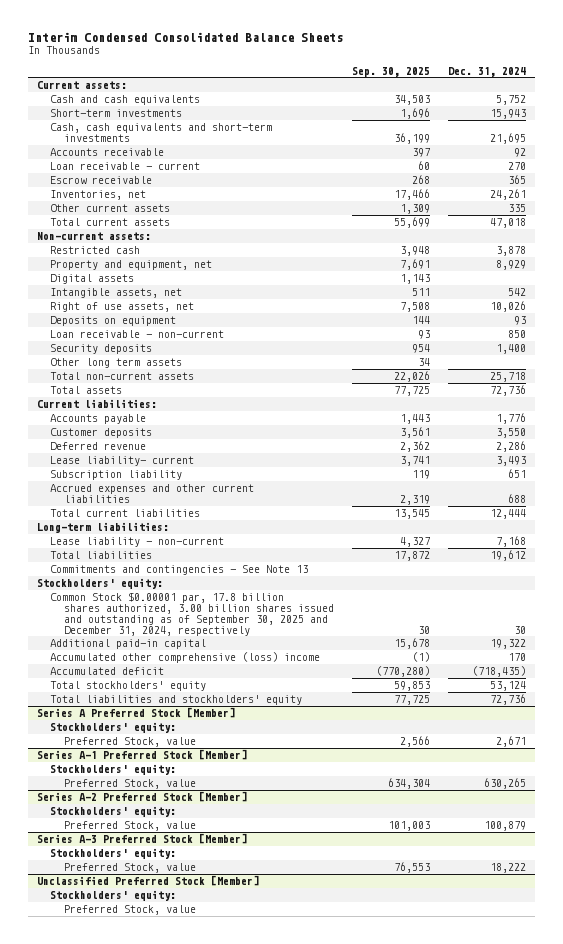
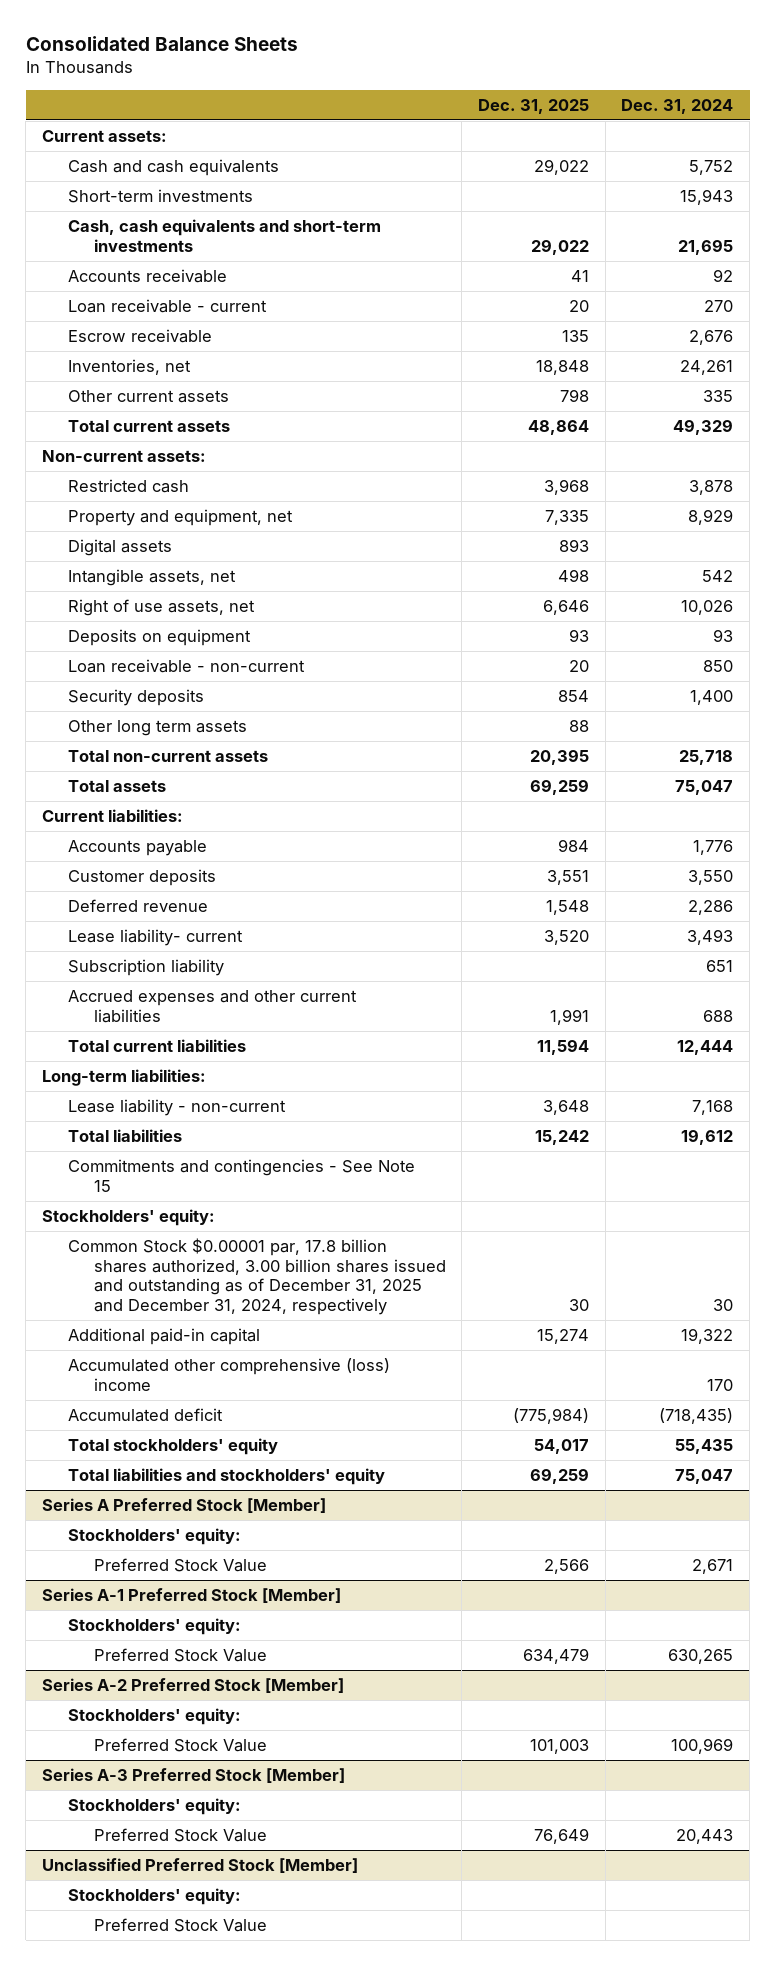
- Interim Condensed Consolidated Balance Sheets
+ Consolidated Balance Sheets
- | Sep. 30, 2025 | Dec. 31, 2024
+ | Dec. 31, 2025 | Dec. 31, 2024
- Escrow receivable | 268 | 365
+ Escrow receivable | 135 | 2,676
- Total current assets | 55,699 | 47,018
+ Total current assets | 48,864 | 49,329
- Total assets | 77,725 | 72,736
+ Total assets | 69,259 | 75,047
- Commitments and contingencies - See Note 13
+ Commitments and contingencies - See Note 15
- Common Stock $0.00001 par, 17.8 billion shares authorized, 3.00 billion shares issued and outstanding as of September 30, 2025 and December 31, 2024, respectively | 30 | 30
+ Common Stock $0.00001 par, 17.8 billion shares authorized, 3.00 billion shares issued and outstanding as of December 31, 2025 and December 31, 2024, respectively | 30 | 30
- Total stockholders' equity | 59,853 | 53,124
- Total liabilities and stockholders' equity | 77,725 | 72,736
+ Total stockholders' equity | 54,017 | 55,435
+ Total liabilities and stockholders' equity | 69,259 | 75,047
@ Series A Preferred Stock [Member]
- Preferred Stock, value | 2,566 | 2,671
+ Preferred Stock Value | 2,566 | 2,671
@ Series A-1 Preferred Stock [Member]
- Preferred Stock, value | 634,304 | 630,265
+ Preferred Stock Value | 634,479 | 630,265
@ Series A-2 Preferred Stock [Member]
- Preferred Stock, value | 101,003 | 100,879
+ Preferred Stock Value | 101,003 | 100,969
@ Series A-3 Preferred Stock [Member]
- Preferred Stock, value | 76,553 | 18,222
+ Preferred Stock Value | 76,649 | 20,443
@ Unclassified Preferred Stock [Member]
- Preferred Stock, value
+ Preferred Stock Value

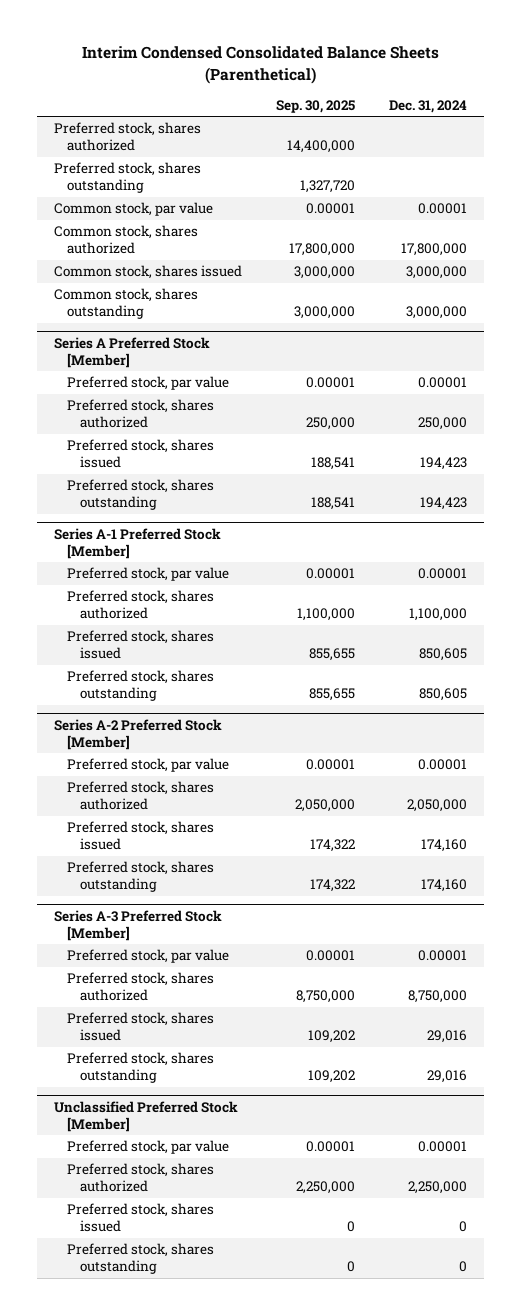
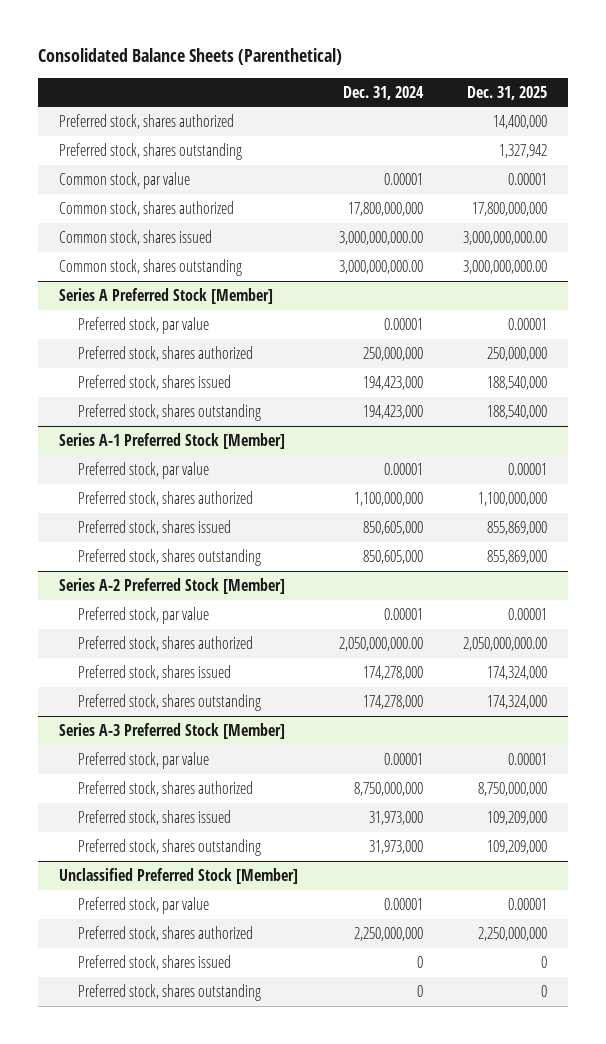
- Interim Condensed Consolidated Balance Sheets (Parenthetical)
+ Consolidated Balance Sheets (Parenthetical)
- | Sep. 30, 2025 | Dec. 31, 2024
+ | Dec. 31, 2024 | Dec. 31, 2025
- Common stock, shares authorized | 17,800,000 | 17,800,000
- Common stock, shares issued | 3,000,000 | 3,000,000
- Common stock, shares outstanding | 3,000,000 | 3,000,000
+ Common stock, shares authorized | 17,800,000,000 | 17,800,000,000
+ Common stock, shares issued | 3,000,000,000.00 | 3,000,000,000.00
+ Common stock, shares outstanding | 3,000,000,000.00 | 3,000,000,000.00
@ Series A Preferred Stock [Member]
- Preferred stock, shares authorized | 250,000 | 250,000
- Preferred stock, shares issued | 188,541 | 194,423
- Preferred stock, shares outstanding | 188,541 | 194,423
+ Preferred stock, shares authorized | 250,000,000 | 250,000,000
+ Preferred stock, shares issued | 194,423,000 | 188,540,000
+ Preferred stock, shares outstanding | 194,423,000 | 188,540,000
@ Series A-1 Preferred Stock [Member]
- Preferred stock, shares authorized | 1,100,000 | 1,100,000
- Preferred stock, shares issued | 855,655 | 850,605
- Preferred stock, shares outstanding | 855,655 | 850,605
+ Preferred stock, shares authorized | 1,100,000,000 | 1,100,000,000
+ Preferred stock, shares issued | 850,605,000 | 855,869,000
+ Preferred stock, shares outstanding | 850,605,000 | 855,869,000
@ Series A-2 Preferred Stock [Member]
- Preferred stock, shares authorized | 2,050,000 | 2,050,000
- Preferred stock, shares issued | 174,322 | 174,160
- Preferred stock, shares outstanding | 174,322 | 174,160
+ Preferred stock, shares authorized | 2,050,000,000.00 | 2,050,000,000.00
+ Preferred stock, shares issued | 174,278,000 | 174,324,000
+ Preferred stock, shares outstanding | 174,278,000 | 174,324,000
@ Series A-3 Preferred Stock [Member]
- Preferred stock, shares authorized | 8,750,000 | 8,750,000
- Preferred stock, shares issued | 109,202 | 29,016
- Preferred stock, shares outstanding | 109,202 | 29,016
+ Preferred stock, shares authorized | 8,750,000,000 | 8,750,000,000
+ Preferred stock, shares issued | 31,973,000 | 109,209,000
+ Preferred stock, shares outstanding | 31,973,000 | 109,209,000
@ Unclassified Preferred Stock [Member]
- Preferred stock, shares authorized | 2,250,000 | 2,250,000
+ Preferred stock, shares authorized | 2,250,000,000 | 2,250,000,000

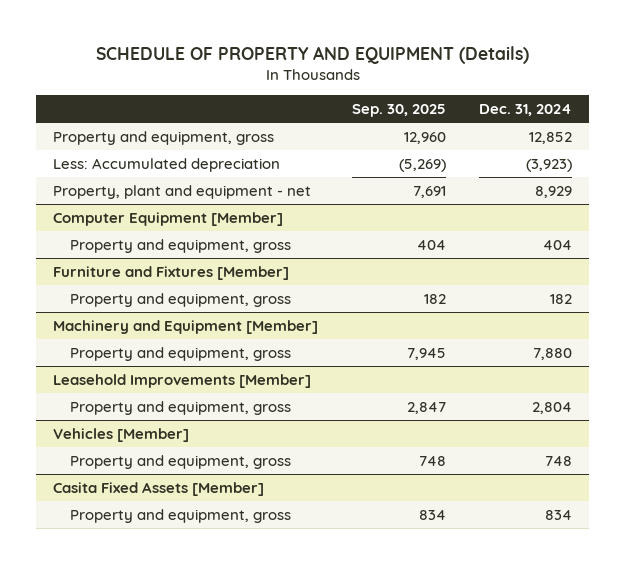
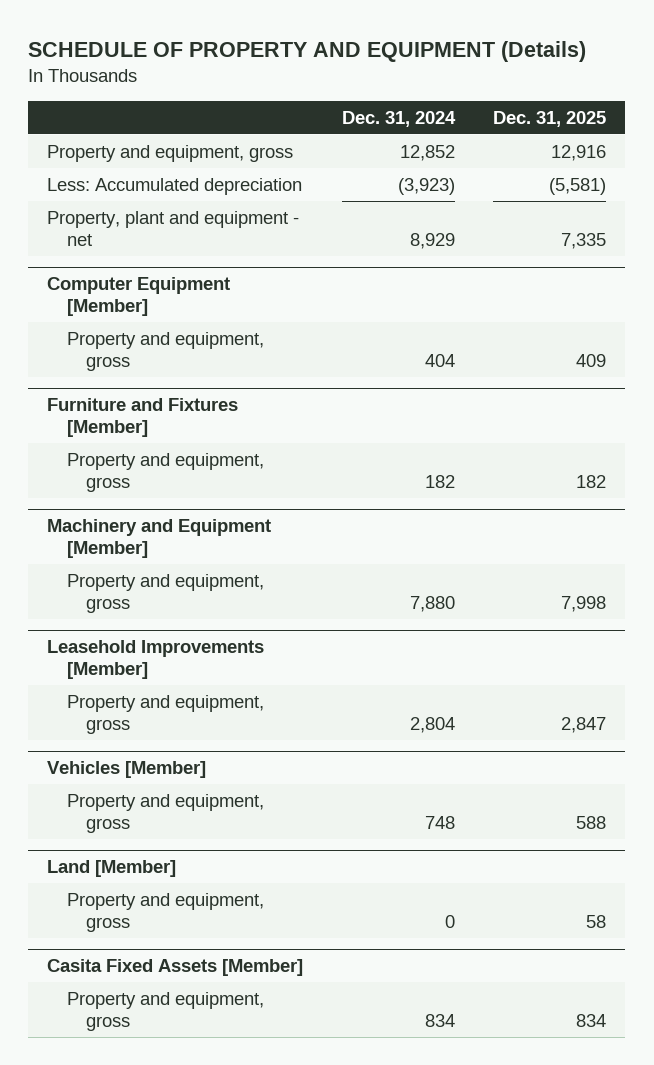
- | Sep. 30, 2025 | Dec. 31, 2024
+ | Dec. 31, 2024 | Dec. 31, 2025
+ Land [Member]
+ Property and equipment, gross | 0 | 58

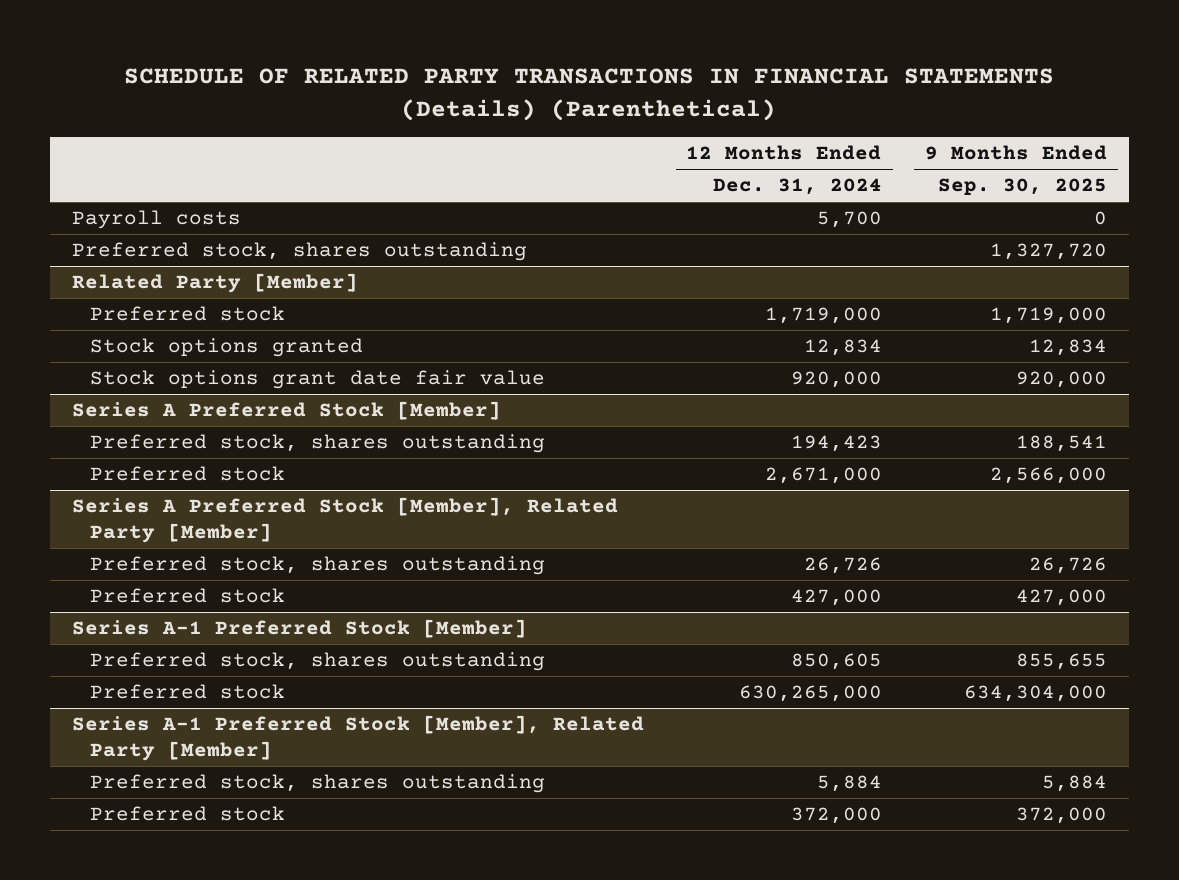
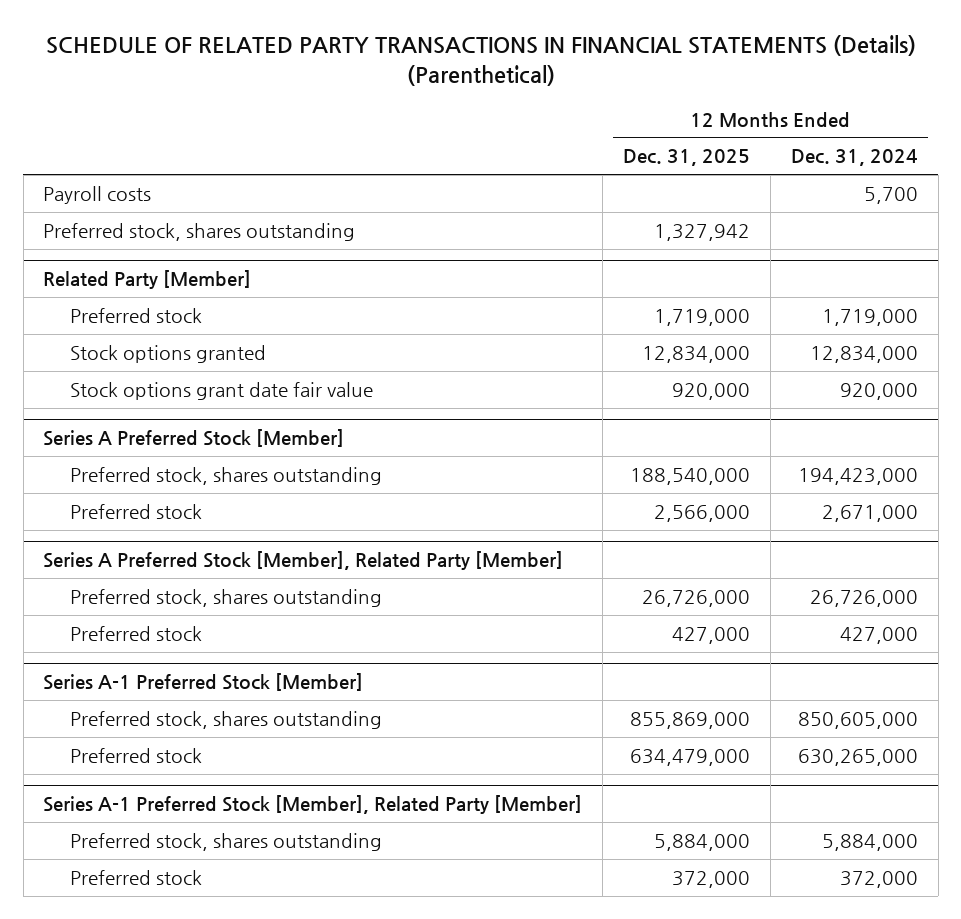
- | 12 Months Ended Dec. 31, 2024 | 9 Months Ended Sep. 30, 2025
+ | 12 Months Ended Dec. 31, 2025 | 12 Months Ended Dec. 31, 2024
@ Related Party [Member]
- Stock options granted | 12,834 | 12,834
+ Stock options granted | 12,834,000 | 12,834,000
@ Series A Preferred Stock [Member]
- Preferred stock, shares outstanding | 194,423 | 188,541
+ Preferred stock, shares outstanding | 188,540,000 | 194,423,000
@ Series A Preferred Stock [Member], Related Party [Member]
- Preferred stock, shares outstanding | 26,726 | 26,726
+ Preferred stock, shares outstanding | 26,726,000 | 26,726,000
@ Series A-1 Preferred Stock [Member]
- Preferred stock, shares outstanding | 850,605 | 855,655
+ Preferred stock, shares outstanding | 855,869,000 | 850,605,000
@ Series A-1 Preferred Stock [Member], Related Party [Member]
- Preferred stock, shares outstanding | 5,884 | 5,884
+ Preferred stock, shares outstanding | 5,884,000 | 5,884,000

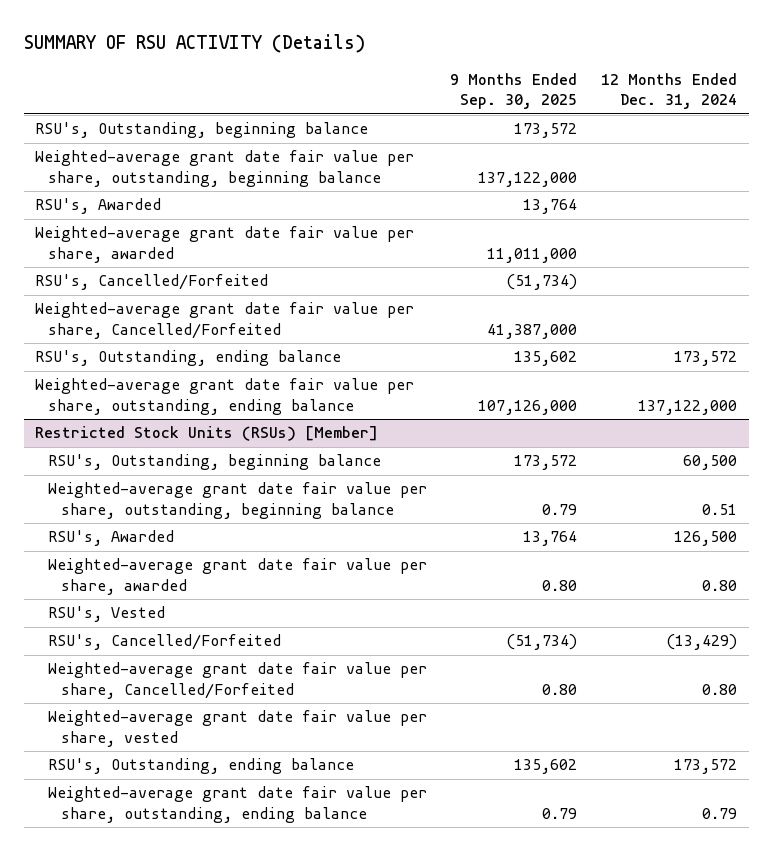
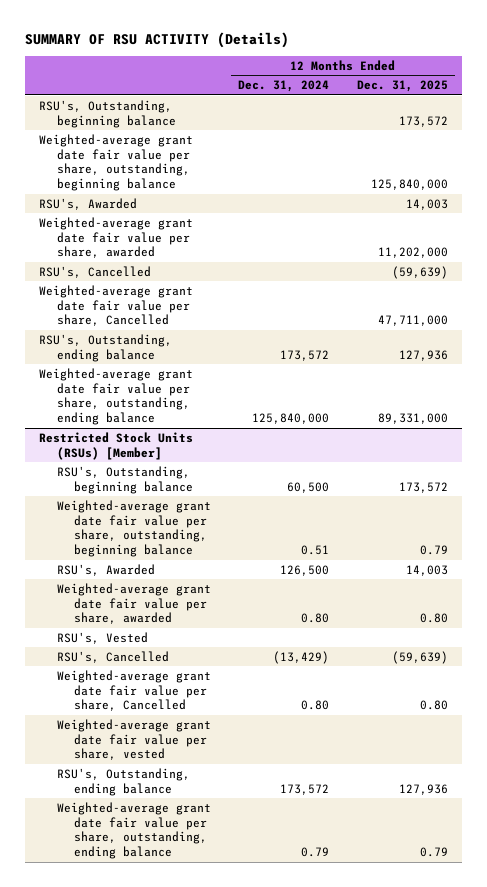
- | 9 Months Ended Sep. 30, 2025 | 12 Months Ended Dec. 31, 2024
+ | 12 Months Ended Dec. 31, 2024 | 12 Months Ended Dec. 31, 2025
- RSU's, Cancelled/Forfeited | (51,734) |
- Weighted-average grant date fair value per share, Cancelled/Forfeited | 41,387,000 |
+ RSU's, Cancelled | | (59,639)
+ Weighted-average grant date fair value per share, Cancelled | | 47,711,000
- Weighted-average grant date fair value per share, outstanding, ending balance | 107,126,000 | 137,122,000
+ Weighted-average grant date fair value per share, outstanding, ending balance | 125,840,000 | 89,331,000
@ Restricted Stock Units (RSUs) [Member]
- RSU's, Cancelled/Forfeited | (51,734) | (13,429)
- Weighted-average grant date fair value per share, Cancelled/Forfeited | 0.80 | 0.80
+ RSU's, Cancelled | (13,429) | (59,639)
+ Weighted-average grant date fair value per share, Cancelled | 0.80 | 0.80

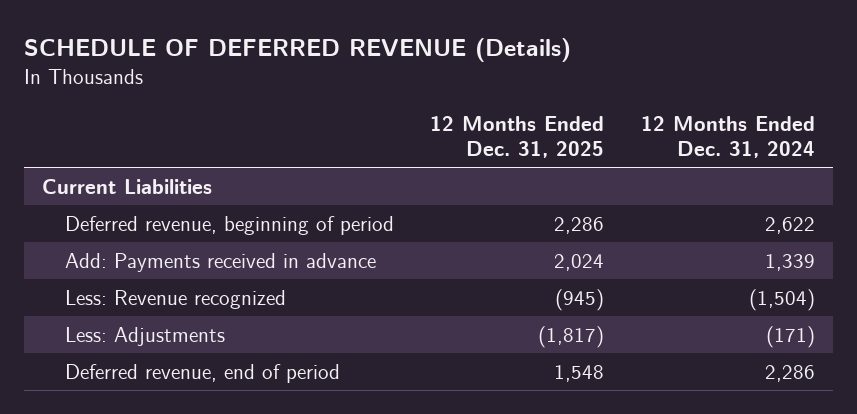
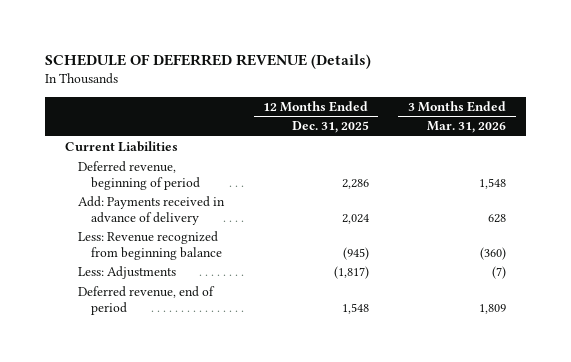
- | 12 Months Ended Dec. 31, 2025 | 12 Months Ended Dec. 31, 2024
+ | 12 Months Ended Dec. 31, 2025 | 3 Months Ended Mar. 31, 2026
- Add: Payments received in advance | 2,024 | 1,339
- Less: Revenue recognized | (945) | (1,504)
+ Add: Payments received in advance of delivery | 2,024 | 628
+ Less: Revenue recognized from beginning balance | (945) | (360)

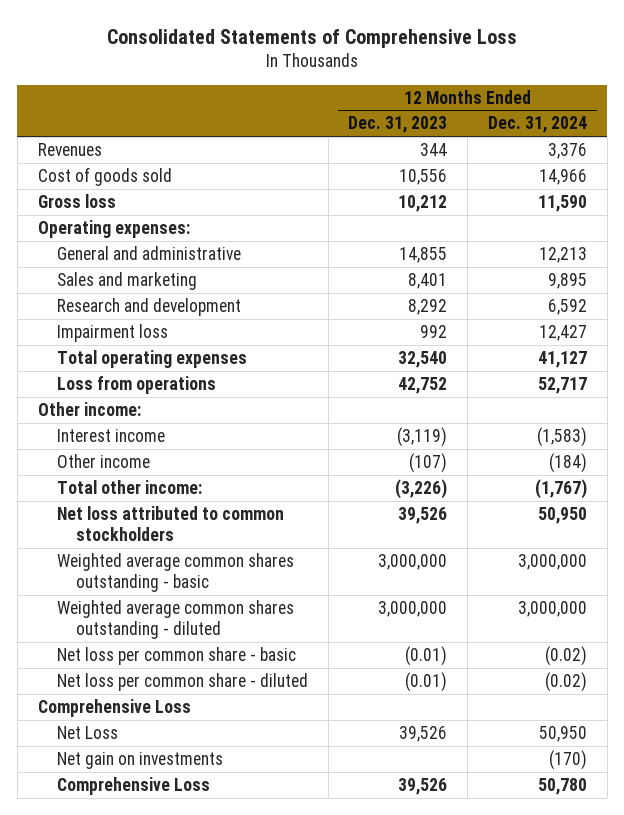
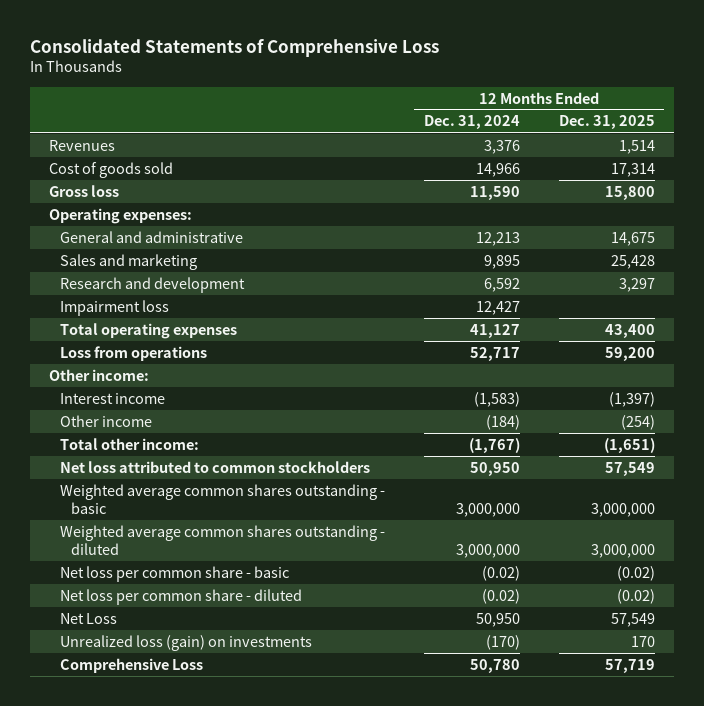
- | 12 Months Ended Dec. 31, 2023 | 12 Months Ended Dec. 31, 2024
+ | 12 Months Ended Dec. 31, 2024 | 12 Months Ended Dec. 31, 2025
- Comprehensive Loss
- Net gain on investments | | (170)
+ Unrealized loss (gain) on investments | (170) | 170

